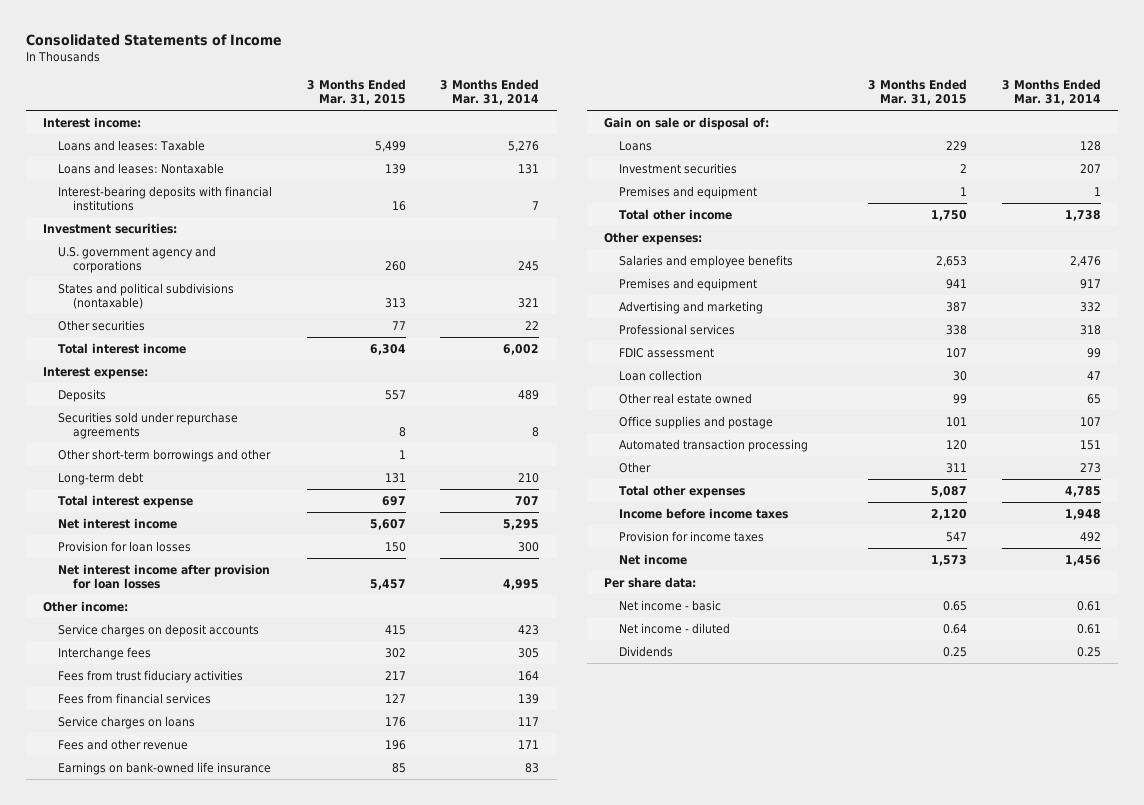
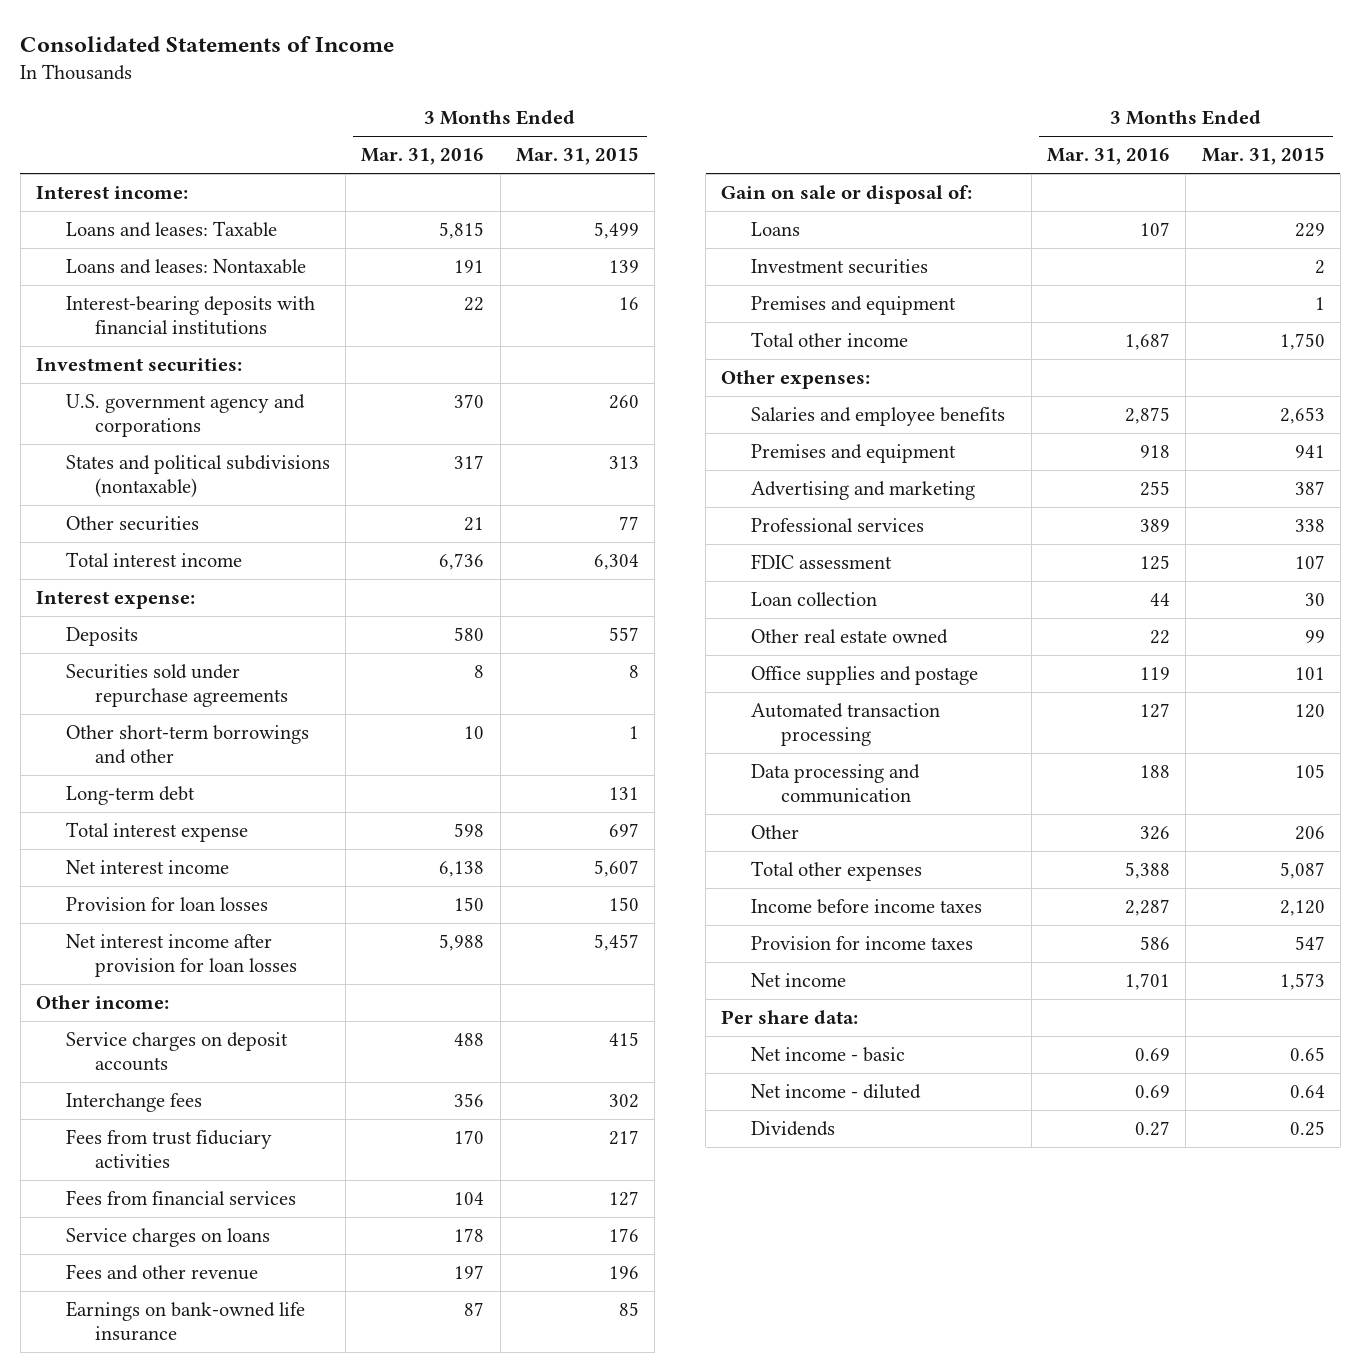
- | 3 Months Ended Mar. 31, 2015 | 3 Months Ended Mar. 31, 2014
+ | 3 Months Ended Mar. 31, 2016 | 3 Months Ended Mar. 31, 2015
- Other | 311 | 273
+ Data processing and communication | 188 | 105
+ Other | 326 | 206

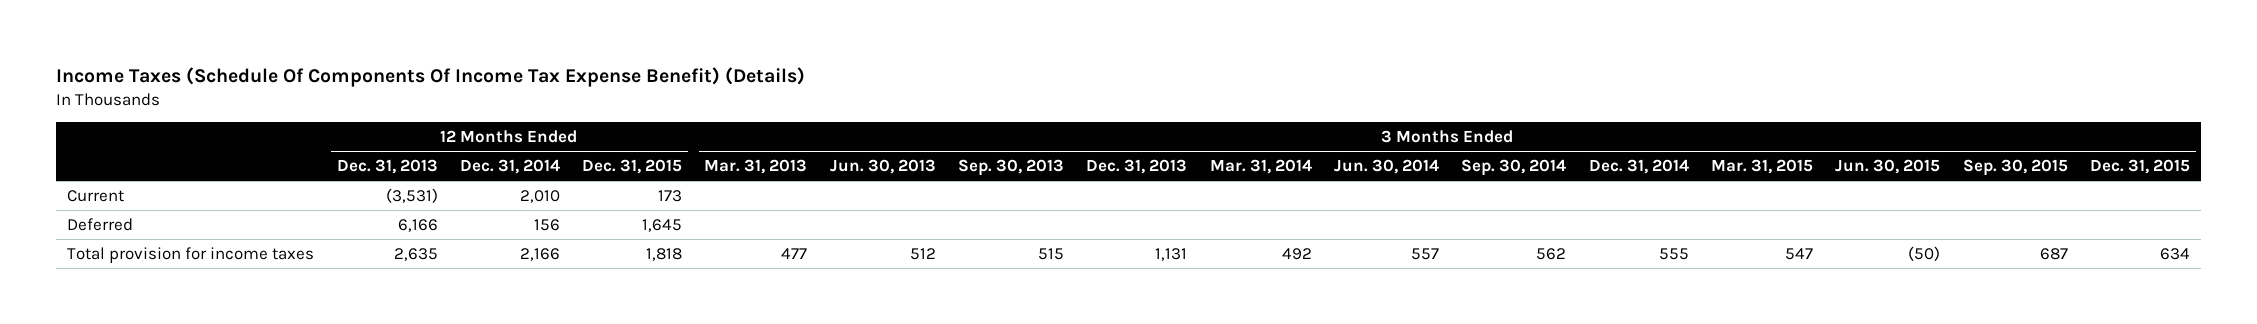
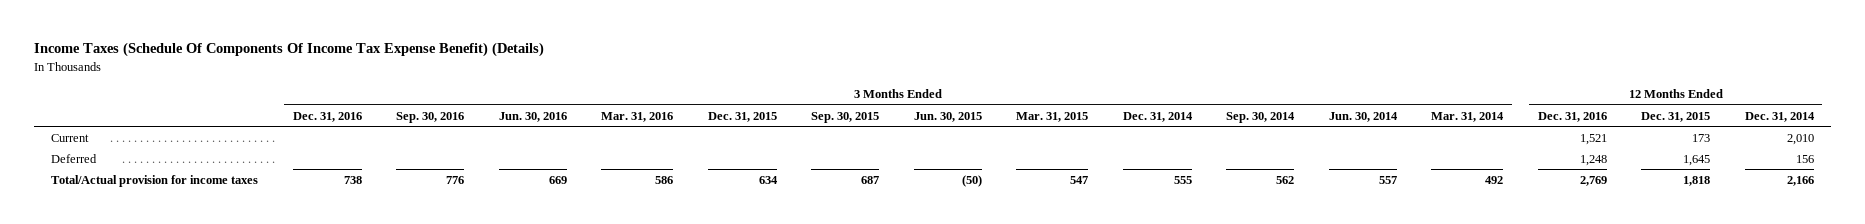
- | 12 Months Ended Dec. 31, 2013 | 12 Months Ended Dec. 31, 2014 | 12 Months Ended Dec. 31, 2015 | 3 Months Ended Mar. 31, 2013 | 3 Months Ended Jun. 30, 2013 | 3 Months Ended Sep. 30, 2013 | 3 Months Ended Dec. 31, 2013 | 3 Months Ended Mar. 31, 2014 | 3 Months Ended Jun. 30, 2014 | 3 Months Ended Sep. 30, 2014 | 3 Months Ended Dec. 31, 2014 | 3 Months Ended Mar. 31, 2015 | 3 Months Ended Jun. 30, 2015 | 3 Months Ended Sep. 30, 2015 | 3 Months Ended Dec. 31, 2015
+ | 3 Months Ended Dec. 31, 2016 | 3 Months Ended Sep. 30, 2016 | 3 Months Ended Jun. 30, 2016 | 3 Months Ended Mar. 31, 2016 | 3 Months Ended Dec. 31, 2015 | 3 Months Ended Sep. 30, 2015 | 3 Months Ended Jun. 30, 2015 | 3 Months Ended Mar. 31, 2015 | 3 Months Ended Dec. 31, 2014 | 3 Months Ended Sep. 30, 2014 | 3 Months Ended Jun. 30, 2014 | 3 Months Ended Mar. 31, 2014 | 12 Months Ended Dec. 31, 2016 | 12 Months Ended Dec. 31, 2015 | 12 Months Ended Dec. 31, 2014
- Total provision for income taxes | 2,635 | 2,166 | 1,818 | 477 | 512 | 515 | 1,131 | 492 | 557 | 562 | 555 | 547 | (50) | 687 | 634
+ Total/Actual provision for income taxes | 738 | 776 | 669 | 586 | 634 | 687 | (50) | 547 | 555 | 562 | 557 | 492 | 2,769 | 1,818 | 2,166

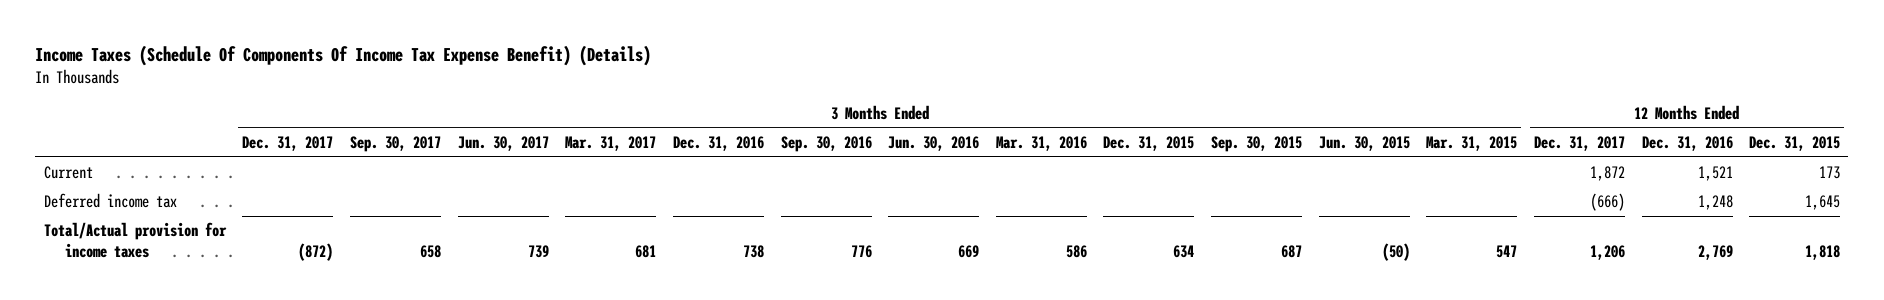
- | 3 Months Ended Dec. 31, 2016 | 3 Months Ended Sep. 30, 2016 | 3 Months Ended Jun. 30, 2016 | 3 Months Ended Mar. 31, 2016 | 3 Months Ended Dec. 31, 2015 | 3 Months Ended Sep. 30, 2015 | 3 Months Ended Jun. 30, 2015 | 3 Months Ended Mar. 31, 2015 | 3 Months Ended Dec. 31, 2014 | 3 Months Ended Sep. 30, 2014 | 3 Months Ended Jun. 30, 2014 | 3 Months Ended Mar. 31, 2014 | 12 Months Ended Dec. 31, 2016 | 12 Months Ended Dec. 31, 2015 | 12 Months Ended Dec. 31, 2014
+ | 3 Months Ended Dec. 31, 2017 | 3 Months Ended Sep. 30, 2017 | 3 Months Ended Jun. 30, 2017 | 3 Months Ended Mar. 31, 2017 | 3 Months Ended Dec. 31, 2016 | 3 Months Ended Sep. 30, 2016 | 3 Months Ended Jun. 30, 2016 | 3 Months Ended Mar. 31, 2016 | 3 Months Ended Dec. 31, 2015 | 3 Months Ended Sep. 30, 2015 | 3 Months Ended Jun. 30, 2015 | 3 Months Ended Mar. 31, 2015 | 12 Months Ended Dec. 31, 2017 | 12 Months Ended Dec. 31, 2016 | 12 Months Ended Dec. 31, 2015
- Deferred | | | | | | | | | | | | | 1,248 | 1,645 | 156
+ Deferred income tax | | | | | | | | | | | | | (666) | 1,248 | 1,645

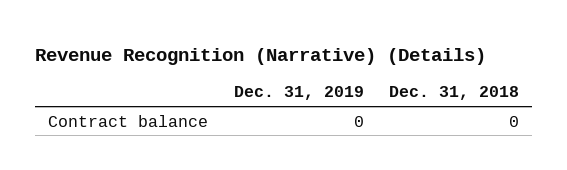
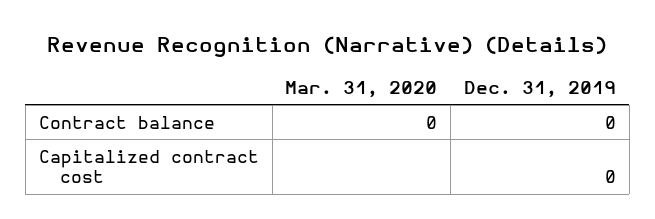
- | Dec. 31, 2019 | Dec. 31, 2018
+ | Mar. 31, 2020 | Dec. 31, 2019
+ Capitalized contract cost | | 0

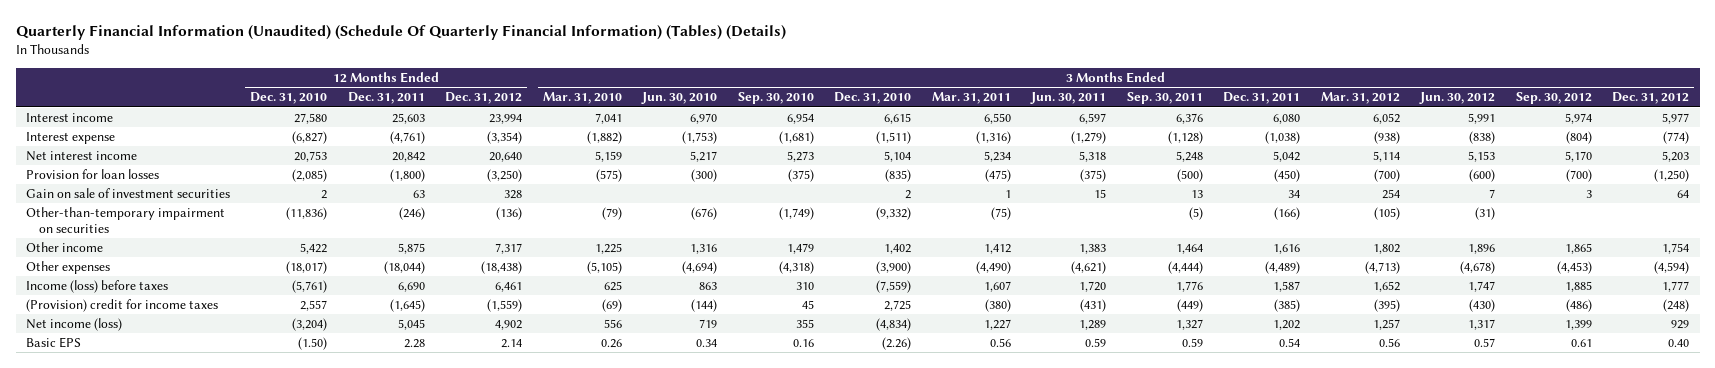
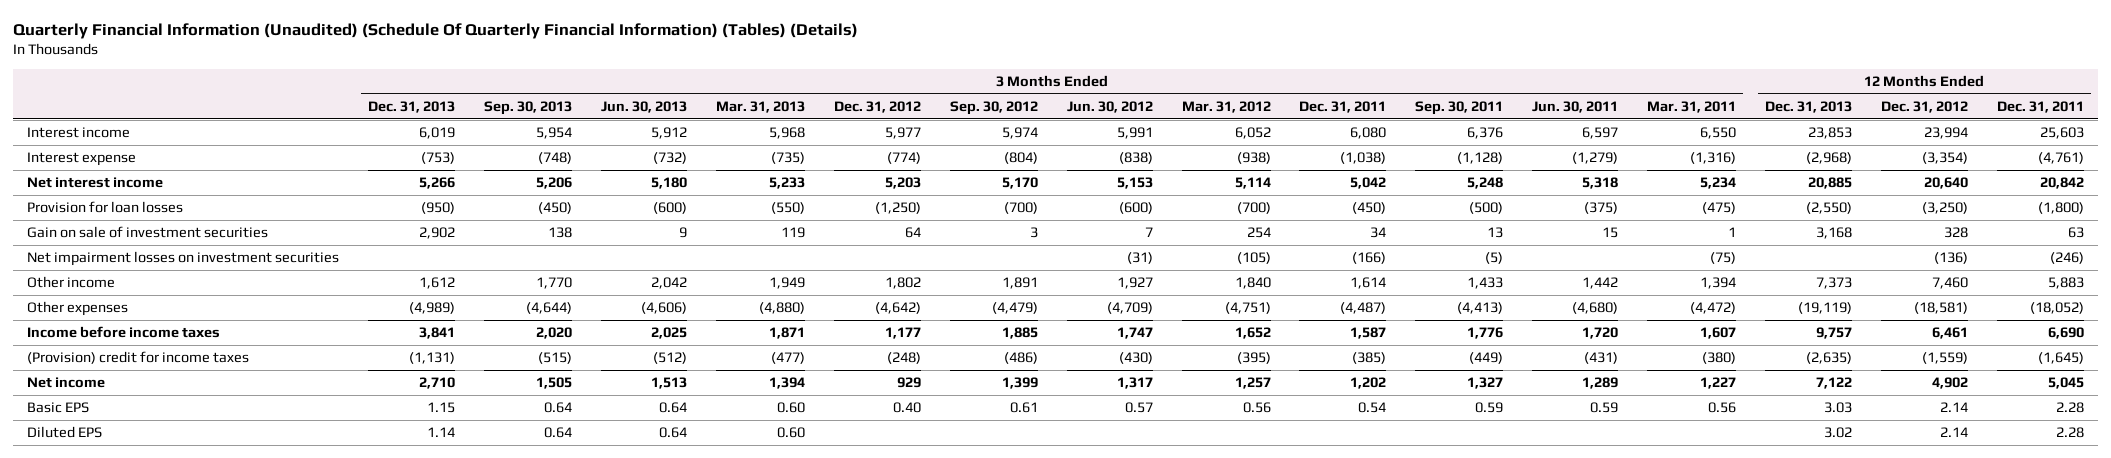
- | 12 Months Ended Dec. 31, 2010 | 12 Months Ended Dec. 31, 2011 | 12 Months Ended Dec. 31, 2012 | 3 Months Ended Mar. 31, 2010 | 3 Months Ended Jun. 30, 2010 | 3 Months Ended Sep. 30, 2010 | 3 Months Ended Dec. 31, 2010 | 3 Months Ended Mar. 31, 2011 | 3 Months Ended Jun. 30, 2011 | 3 Months Ended Sep. 30, 2011 | 3 Months Ended Dec. 31, 2011 | 3 Months Ended Mar. 31, 2012 | 3 Months Ended Jun. 30, 2012 | 3 Months Ended Sep. 30, 2012 | 3 Months Ended Dec. 31, 2012
+ | 3 Months Ended Dec. 31, 2013 | 3 Months Ended Sep. 30, 2013 | 3 Months Ended Jun. 30, 2013 | 3 Months Ended Mar. 31, 2013 | 3 Months Ended Dec. 31, 2012 | 3 Months Ended Sep. 30, 2012 | 3 Months Ended Jun. 30, 2012 | 3 Months Ended Mar. 31, 2012 | 3 Months Ended Dec. 31, 2011 | 3 Months Ended Sep. 30, 2011 | 3 Months Ended Jun. 30, 2011 | 3 Months Ended Mar. 31, 2011 | 12 Months Ended Dec. 31, 2013 | 12 Months Ended Dec. 31, 2012 | 12 Months Ended Dec. 31, 2011
- Other-than-temporary impairment on securities | (11,836) | (246) | (136) | (79) | (676) | (1,749) | (9,332) | (75) | | (5) | (166) | (105) | (31) | |
- Other income | 5,422 | 5,875 | 7,317 | 1,225 | 1,316 | 1,479 | 1,402 | 1,412 | 1,383 | 1,464 | 1,616 | 1,802 | 1,896 | 1,865 | 1,754
- Other expenses | (18,017) | (18,044) | (18,438) | (5,105) | (4,694) | (4,318) | (3,900) | (4,490) | (4,621) | (4,444) | (4,489) | (4,713) | (4,678) | (4,453) | (4,594)
- Income (loss) before taxes | (5,761) | 6,690 | 6,461 | 625 | 863 | 310 | (7,559) | 1,607 | 1,720 | 1,776 | 1,587 | 1,652 | 1,747 | 1,885 | 1,777
+ Net impairment losses on investment securities | | | | | | | (31) | (105) | (166) | (5) | | (75) | | (136) | (246)
+ Other income | 1,612 | 1,770 | 2,042 | 1,949 | 1,802 | 1,891 | 1,927 | 1,840 | 1,614 | 1,433 | 1,442 | 1,394 | 7,373 | 7,460 | 5,883
+ Other expenses | (4,989) | (4,644) | (4,606) | (4,880) | (4,642) | (4,479) | (4,709) | (4,751) | (4,487) | (4,413) | (4,680) | (4,472) | (19,119) | (18,581) | (18,052)
+ Income before income taxes | 3,841 | 2,020 | 2,025 | 1,871 | 1,177 | 1,885 | 1,747 | 1,652 | 1,587 | 1,776 | 1,720 | 1,607 | 9,757 | 6,461 | 6,690
- Net income (loss) | (3,204) | 5,045 | 4,902 | 556 | 719 | 355 | (4,834) | 1,227 | 1,289 | 1,327 | 1,202 | 1,257 | 1,317 | 1,399 | 929
+ Net income | 2,710 | 1,505 | 1,513 | 1,394 | 929 | 1,399 | 1,317 | 1,257 | 1,202 | 1,327 | 1,289 | 1,227 | 7,122 | 4,902 | 5,045
+ Diluted EPS | 1.14 | 0.64 | 0.64 | 0.60 | | | | | | | | | 3.02 | 2.14 | 2.28

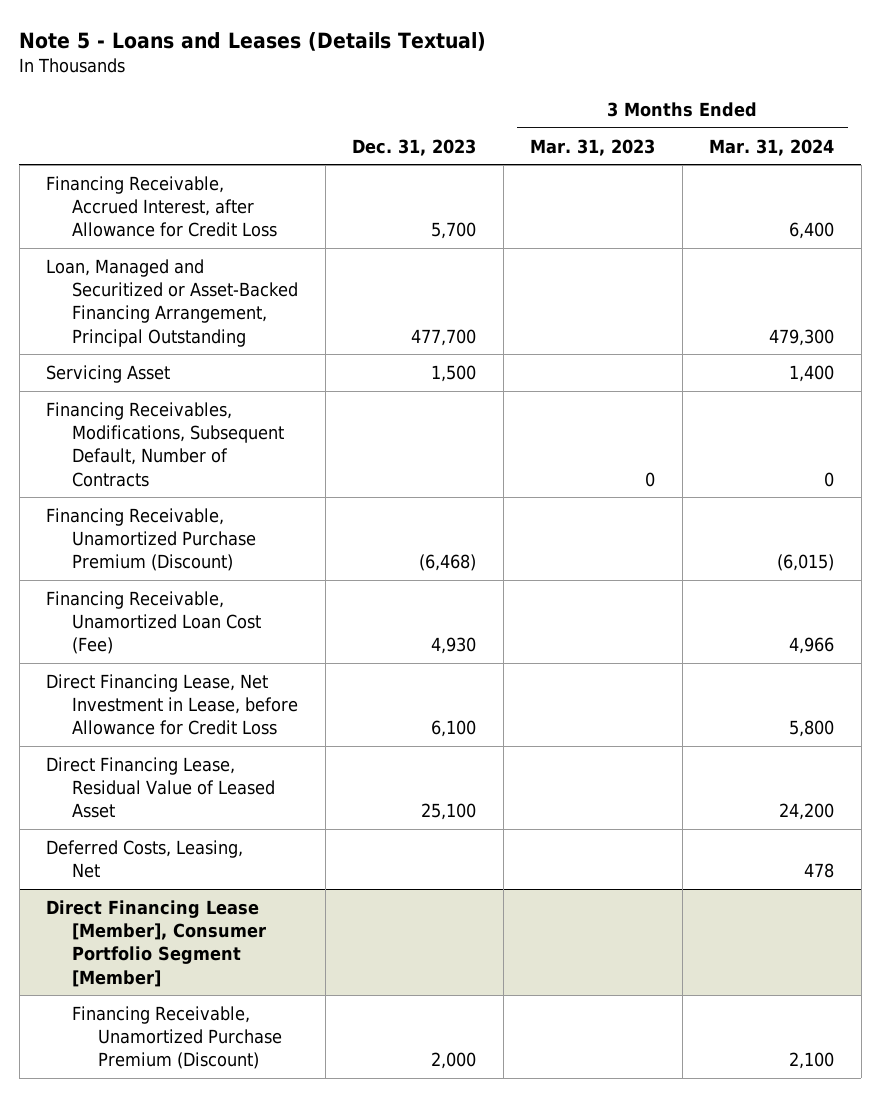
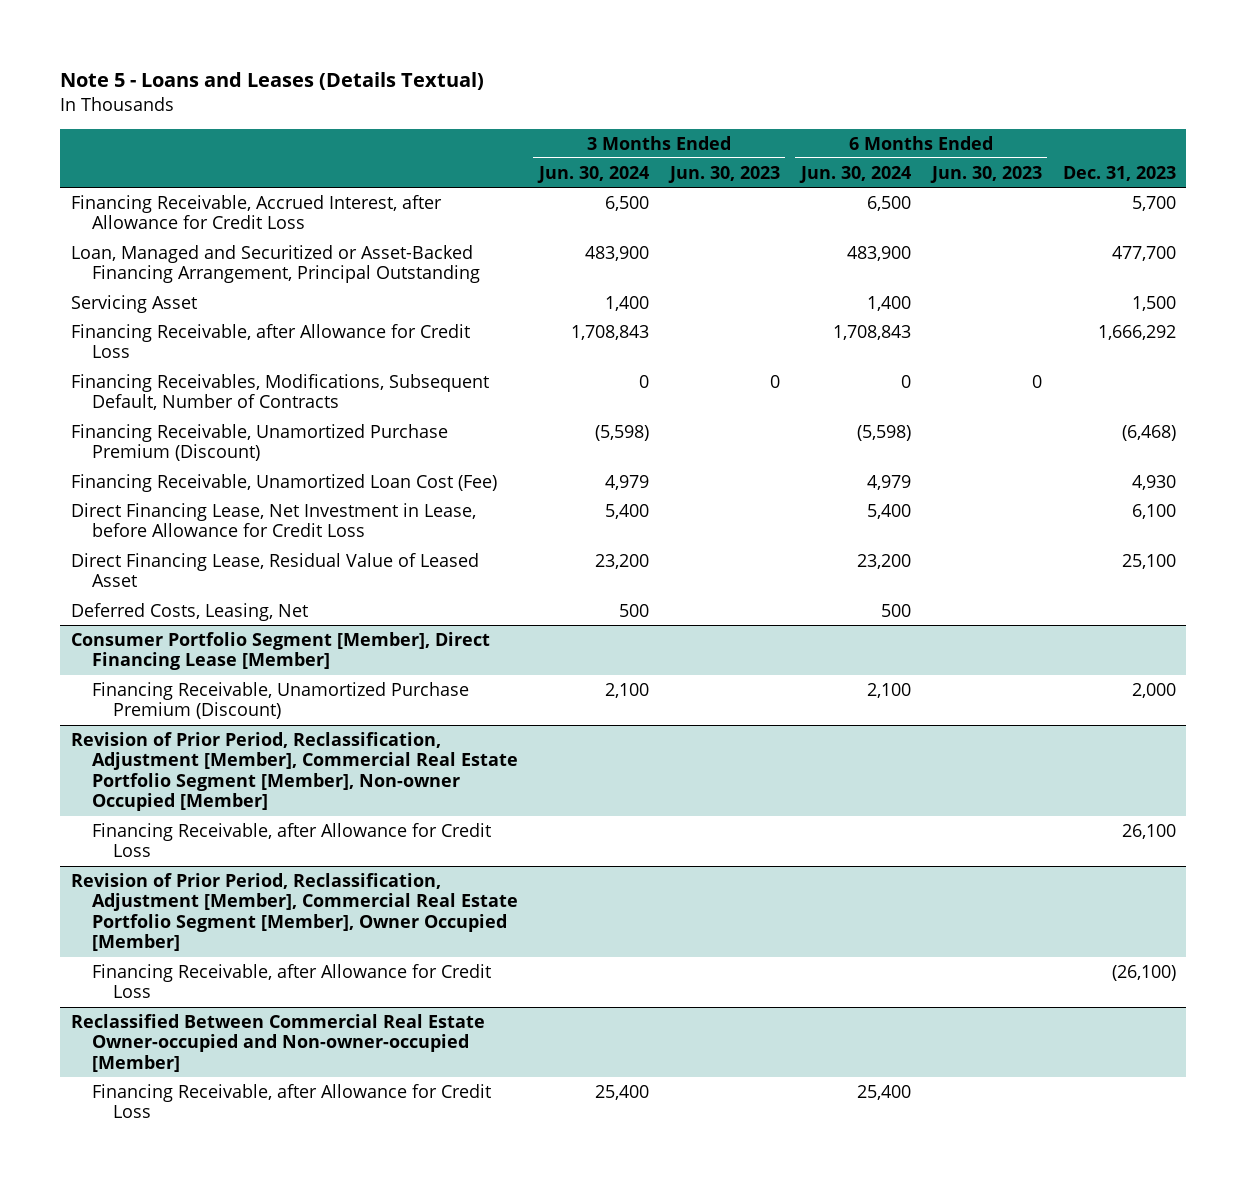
- | Dec. 31, 2023 | 3 Months Ended Mar. 31, 2023 | 3 Months Ended Mar. 31, 2024
+ | 3 Months Ended Jun. 30, 2024 | 3 Months Ended Jun. 30, 2023 | 6 Months Ended Jun. 30, 2024 | 6 Months Ended Jun. 30, 2023 | Dec. 31, 2023
+ Financing Receivable, after Allowance for Credit Loss | 1,708,843 | | 1,708,843 | | 1,666,292
- Direct Financing Lease [Member], Consumer Portfolio Segment [Member]
+ Consumer Portfolio Segment [Member], Direct Financing Lease [Member]
+ Revision of Prior Period, Reclassification, Adjustment [Member], Commercial Real Estate Portfolio Segment [Member], Non-owner Occupied [Member]
+ Financing Receivable, after Allowance for Credit Loss | | | | | 26,100
+ Revision of Prior Period, Reclassification, Adjustment [Member], Commercial Real Estate Portfolio Segment [Member], Owner Occupied [Member]
+ Financing Receivable, after Allowance for Credit Loss | | | | | (26,100)
+ Reclassified Between Commercial Real Estate Owner-occupied and Non-owner-occupied [Member]
+ Financing Receivable, after Allowance for Credit Loss | 25,400 | | 25,400 | |

